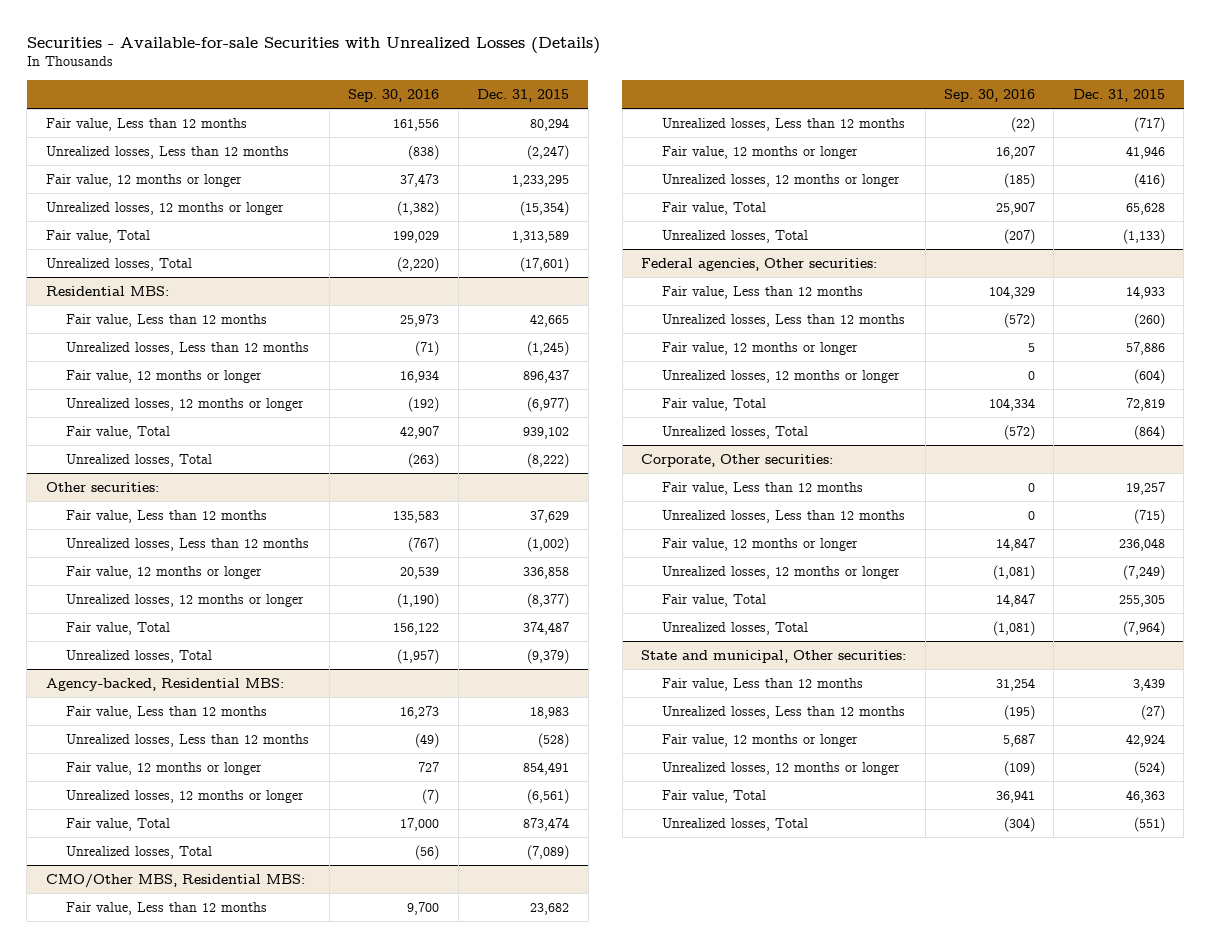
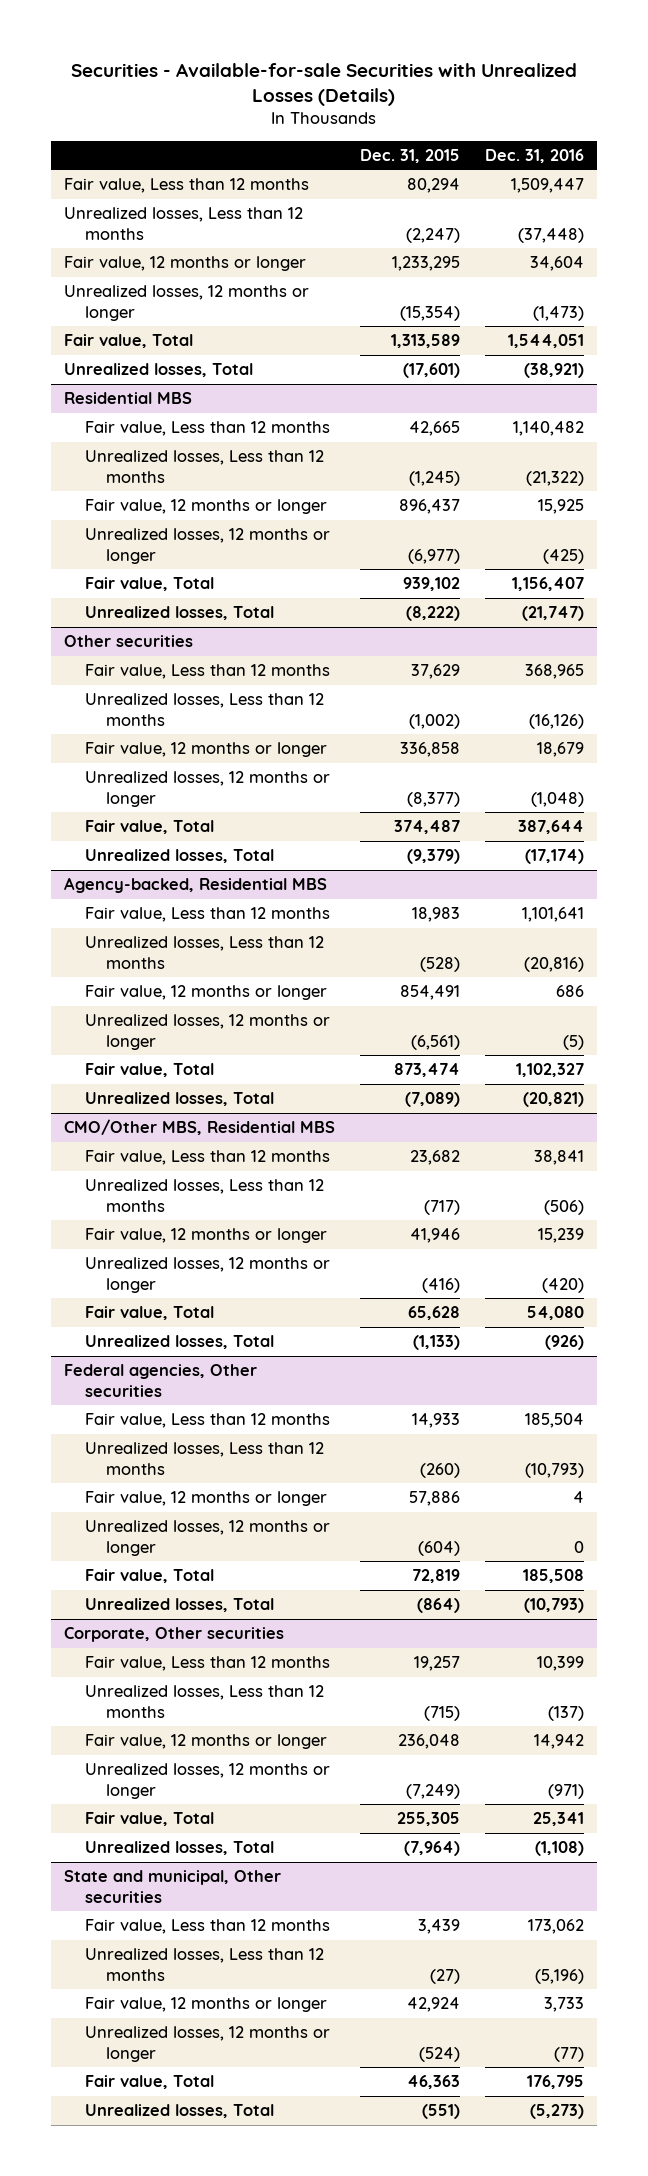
- | Sep. 30, 2016 | Dec. 31, 2015
+ | Dec. 31, 2015 | Dec. 31, 2016
- Residential MBS:
+ Residential MBS
- Other securities:
+ Other securities
- Agency-backed, Residential MBS:
+ Agency-backed, Residential MBS
- CMO/Other MBS, Residential MBS:
+ CMO/Other MBS, Residential MBS
- Federal agencies, Other securities:
+ Federal agencies, Other securities
- Corporate, Other securities:
+ Corporate, Other securities
- State and municipal, Other securities:
+ State and municipal, Other securities

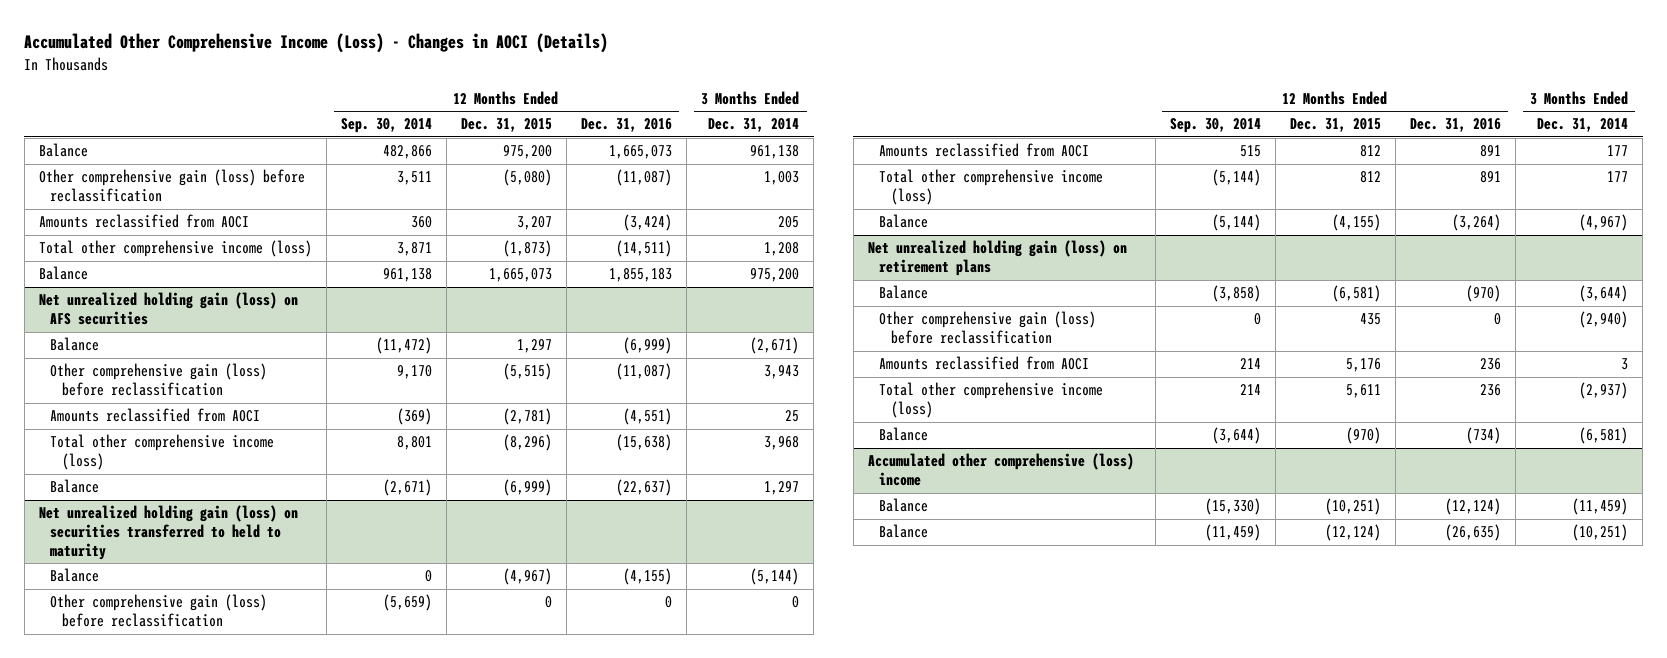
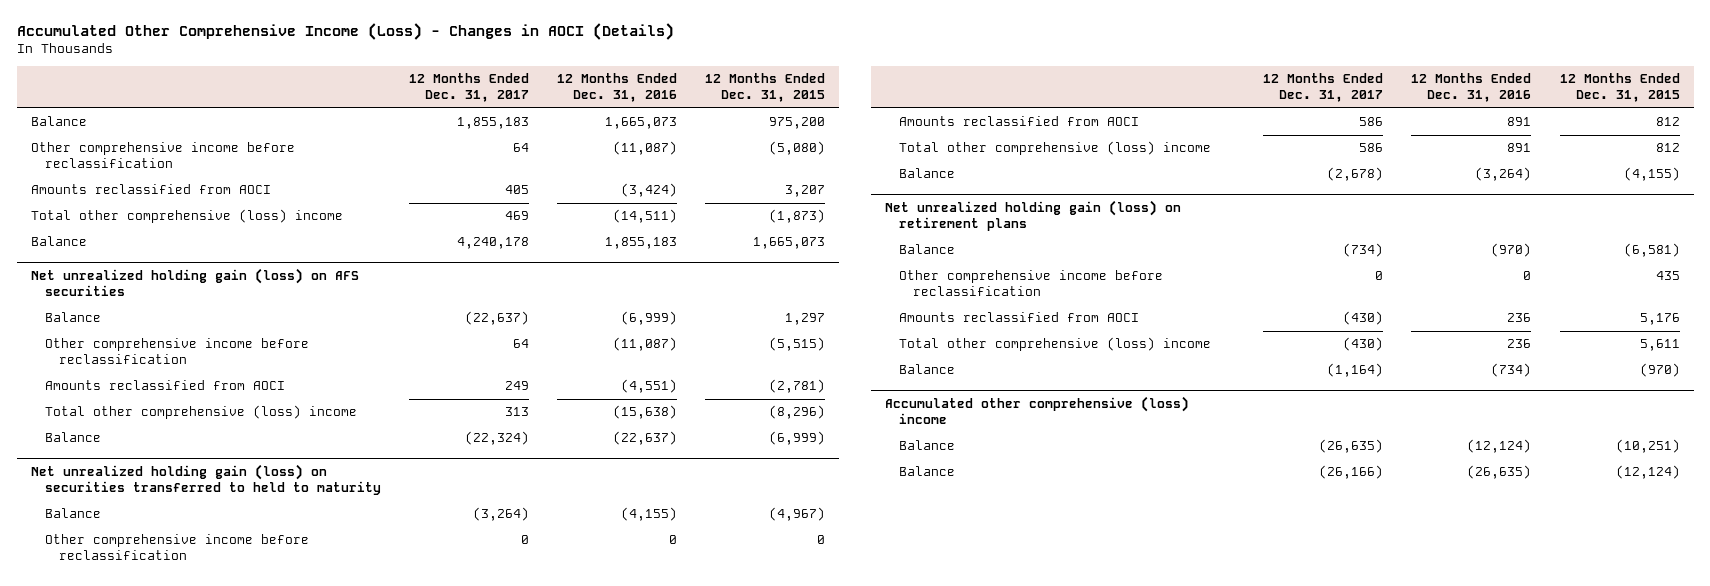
- | 12 Months Ended Sep. 30, 2014 | 12 Months Ended Dec. 31, 2015 | 12 Months Ended Dec. 31, 2016 | 3 Months Ended Dec. 31, 2014
+ | 12 Months Ended Dec. 31, 2017 | 12 Months Ended Dec. 31, 2016 | 12 Months Ended Dec. 31, 2015
- Other comprehensive gain (loss) before reclassification | 3,511 | (5,080) | (11,087) | 1,003
+ Other comprehensive income before reclassification | 64 | (11,087) | (5,080)
- Total other comprehensive income (loss) | 3,871 | (1,873) | (14,511) | 1,208
+ Total other comprehensive (loss) income | 469 | (14,511) | (1,873)
@ Net unrealized holding gain (loss) on AFS securities
- Other comprehensive gain (loss) before reclassification | 9,170 | (5,515) | (11,087) | 3,943
+ Other comprehensive income before reclassification | 64 | (11,087) | (5,515)
- Total other comprehensive income (loss) | 8,801 | (8,296) | (15,638) | 3,968
+ Total other comprehensive (loss) income | 313 | (15,638) | (8,296)
@ Net unrealized holding gain (loss) on securities transferred to held to maturity
- Other comprehensive gain (loss) before reclassification | (5,659) | 0 | 0 | 0
+ Other comprehensive income before reclassification | 0 | 0 | 0
- Total other comprehensive income (loss) | (5,144) | 812 | 891 | 177
+ Total other comprehensive (loss) income | 586 | 891 | 812
@ Net unrealized holding gain (loss) on retirement plans
- Other comprehensive gain (loss) before reclassification | 0 | 435 | 0 | (2,940)
+ Other comprehensive income before reclassification | 0 | 0 | 435
- Total other comprehensive income (loss) | 214 | 5,611 | 236 | (2,937)
+ Total other comprehensive (loss) income | (430) | 236 | 5,611

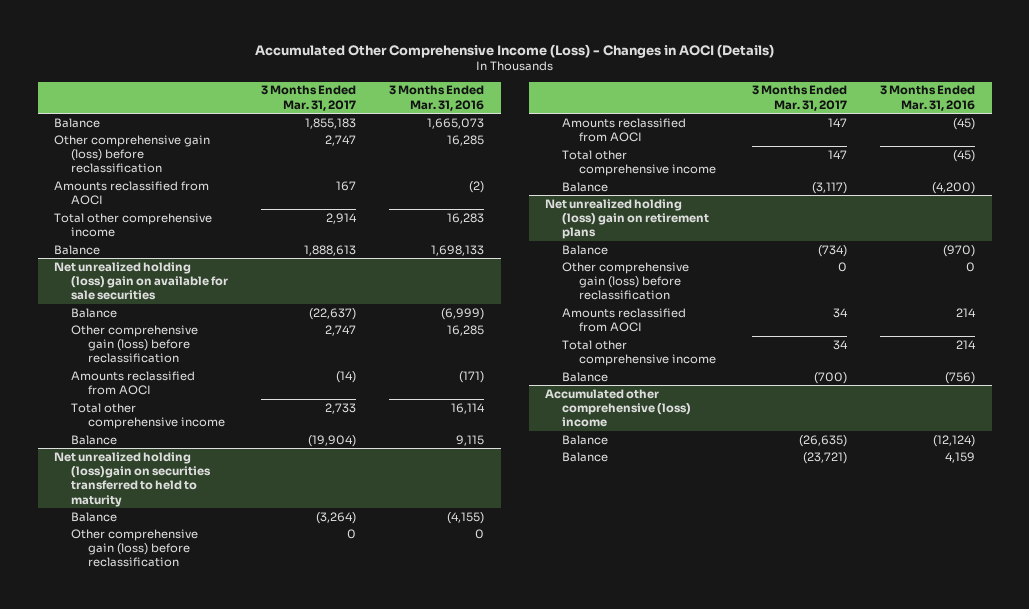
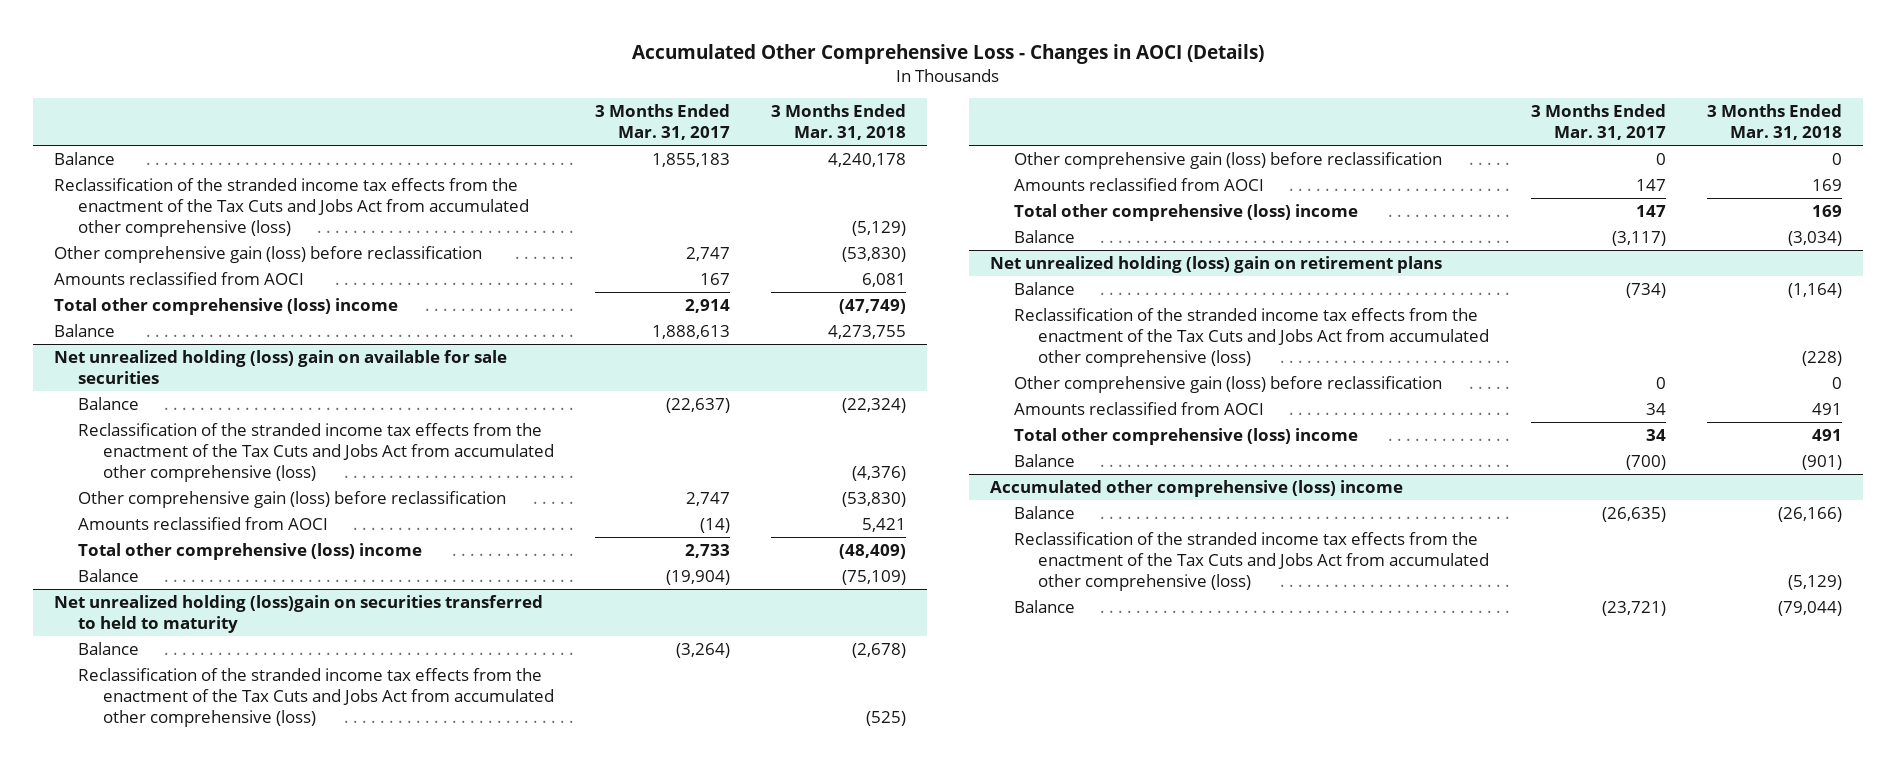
- Accumulated Other Comprehensive Income (Loss) - Changes in AOCI (Details)
+ Accumulated Other Comprehensive Loss - Changes in AOCI (Details)
- | 3 Months Ended Mar. 31, 2017 | 3 Months Ended Mar. 31, 2016
+ | 3 Months Ended Mar. 31, 2017 | 3 Months Ended Mar. 31, 2018
+ Reclassification of the stranded income tax effects from the enactment of the Tax Cuts and Jobs Act from accumulated other comprehensive (loss) | | (5,129)
- Total other comprehensive income | 2,914 | 16,283
+ Total other comprehensive (loss) income | 2,914 | (47,749)
@ Net unrealized holding (loss) gain on available for sale securities
+ Reclassification of the stranded income tax effects from the enactment of the Tax Cuts and Jobs Act from accumulated other comprehensive (loss) | | (4,376)
- Total other comprehensive income | 2,733 | 16,114
+ Total other comprehensive (loss) income | 2,733 | (48,409)
@ Net unrealized holding (loss)gain on securities transferred to held to maturity
+ Reclassification of the stranded income tax effects from the enactment of the Tax Cuts and Jobs Act from accumulated other comprehensive (loss) | | (525)
- Total other comprehensive income | 147 | (45)
+ Total other comprehensive (loss) income | 147 | 169
@ Net unrealized holding (loss) gain on retirement plans
+ Reclassification of the stranded income tax effects from the enactment of the Tax Cuts and Jobs Act from accumulated other comprehensive (loss) | | (228)
- Total other comprehensive income | 34 | 214
+ Total other comprehensive (loss) income | 34 | 491
@ Accumulated other comprehensive (loss) income
+ Reclassification of the stranded income tax effects from the enactment of the Tax Cuts and Jobs Act from accumulated other comprehensive (loss) | | (5,129)

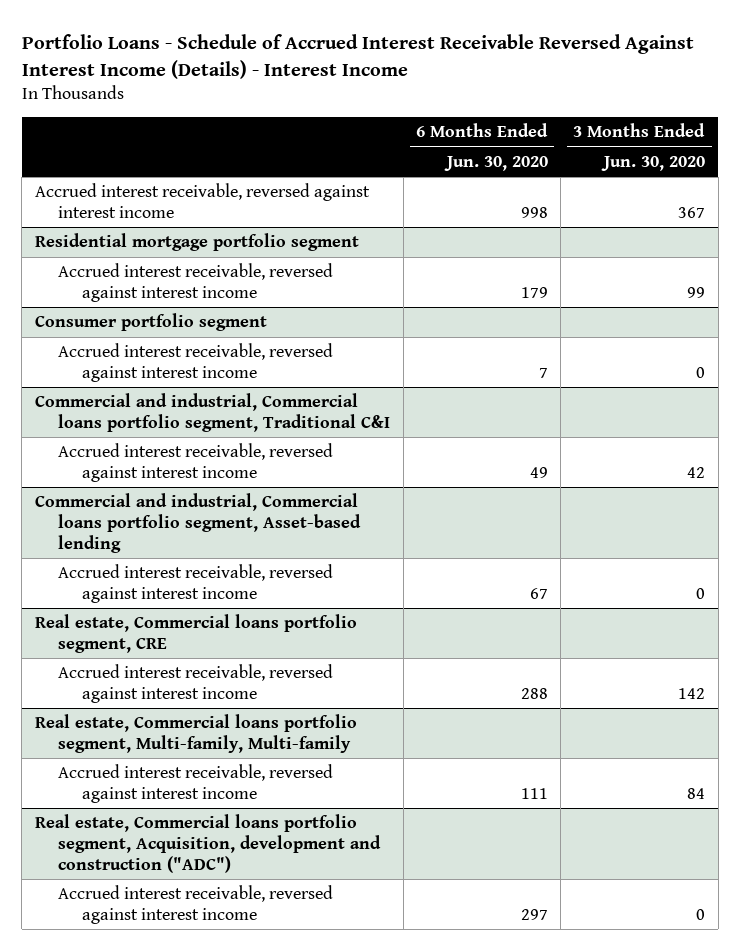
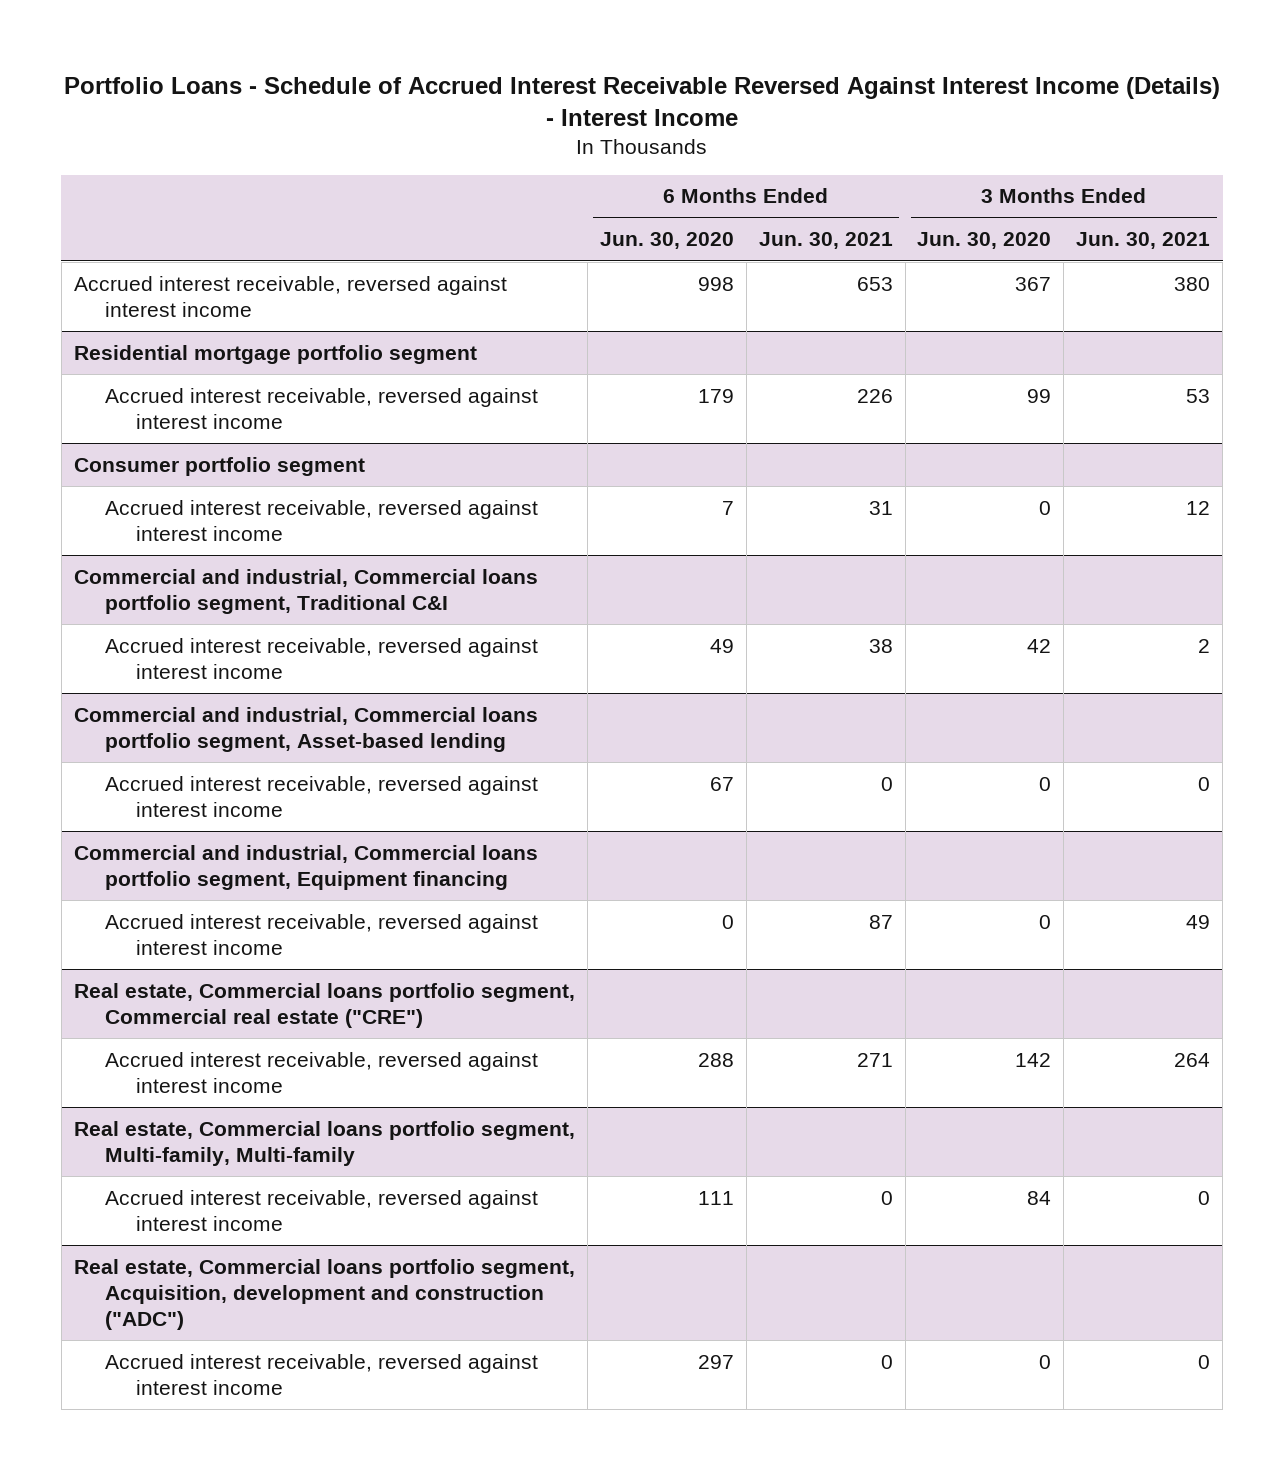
- | 6 Months Ended Jun. 30, 2020 | 3 Months Ended Jun. 30, 2020
+ | 6 Months Ended Jun. 30, 2020 | 6 Months Ended Jun. 30, 2021 | 3 Months Ended Jun. 30, 2020 | 3 Months Ended Jun. 30, 2021
- Real estate, Commercial loans portfolio segment, CRE
+ Commercial and industrial, Commercial loans portfolio segment, Equipment financing
+ Accrued interest receivable, reversed against interest income | 0 | 87 | 0 | 49
+ Real estate, Commercial loans portfolio segment, Commercial real estate ("CRE")

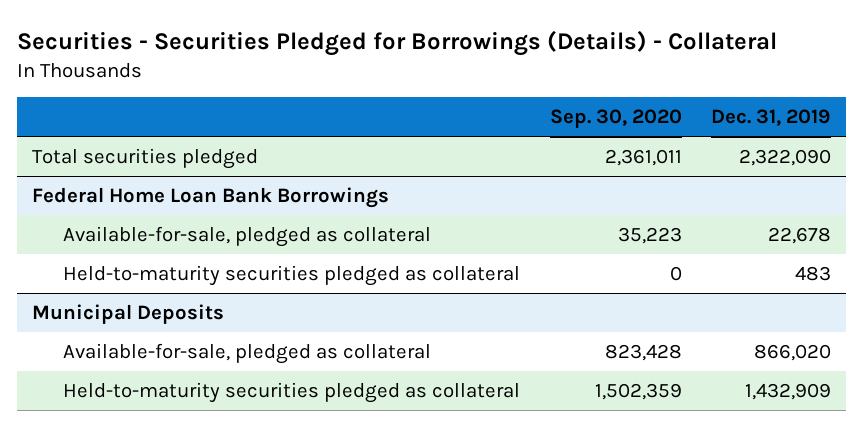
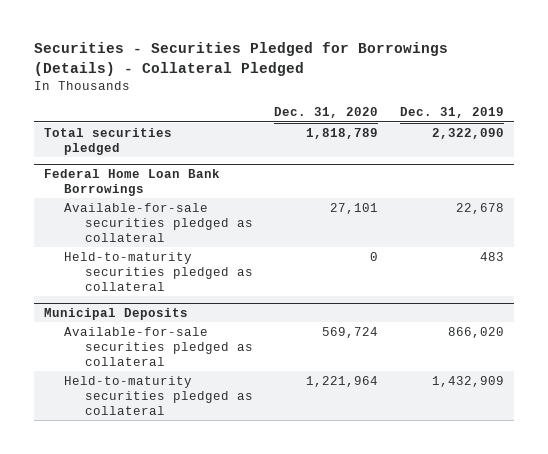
- Securities - Securities Pledged for Borrowings (Details) - Collateral
+ Securities - Securities Pledged for Borrowings (Details) - Collateral Pledged
- | Sep. 30, 2020 | Dec. 31, 2019
+ | Dec. 31, 2020 | Dec. 31, 2019
@ Federal Home Loan Bank Borrowings
- Available-for-sale, pledged as collateral | 35,223 | 22,678
+ Available-for-sale securities pledged as collateral | 27,101 | 22,678
@ Municipal Deposits
- Available-for-sale, pledged as collateral | 823,428 | 866,020
+ Available-for-sale securities pledged as collateral | 569,724 | 866,020

